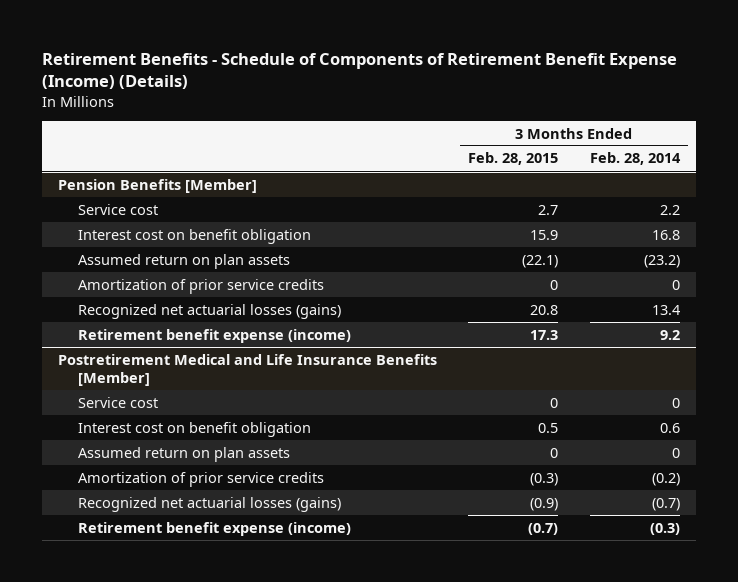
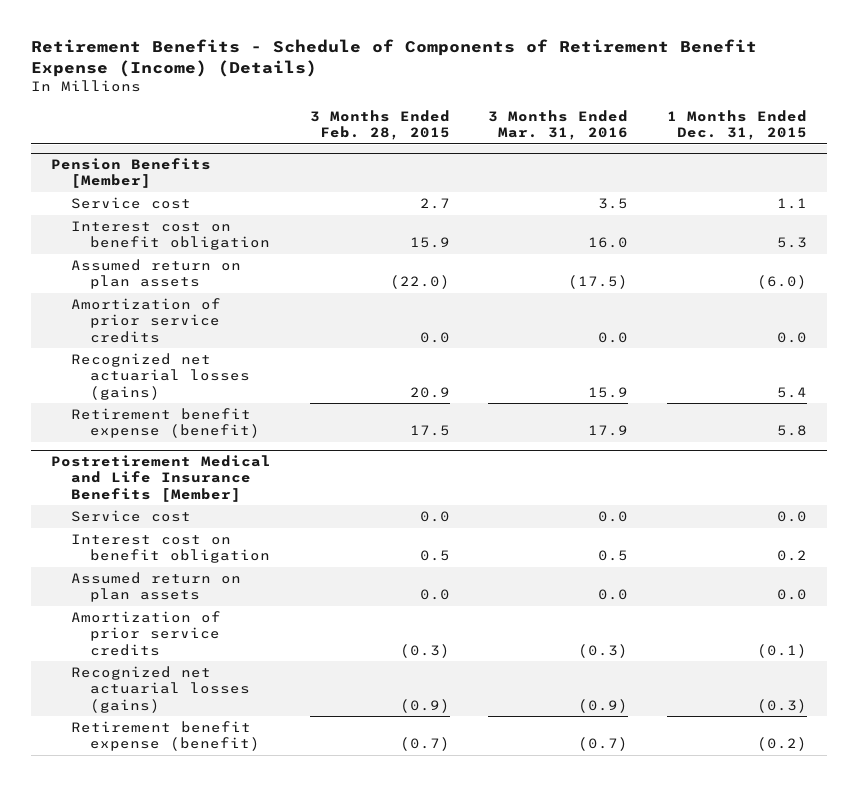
- | 3 Months Ended Feb. 28, 2015 | 3 Months Ended Feb. 28, 2014
+ | 3 Months Ended Feb. 28, 2015 | 3 Months Ended Mar. 31, 2016 | 1 Months Ended Dec. 31, 2015
@ Pension Benefits [Member]
- Assumed return on plan assets | (22.1) | (23.2)
- Amortization of prior service credits | 0 | 0
- Recognized net actuarial losses (gains) | 20.8 | 13.4
- Retirement benefit expense (income) | 17.3 | 9.2
+ Assumed return on plan assets | (22.0) | (17.5) | (6.0)
+ Amortization of prior service credits | 0.0 | 0.0 | 0.0
+ Recognized net actuarial losses (gains) | 20.9 | 15.9 | 5.4
+ Retirement benefit expense (benefit) | 17.5 | 17.9 | 5.8
@ Postretirement Medical and Life Insurance Benefits [Member]
- Service cost | 0 | 0
+ Service cost | 0.0 | 0.0 | 0.0
- Assumed return on plan assets | 0 | 0
+ Assumed return on plan assets | 0.0 | 0.0 | 0.0
- Retirement benefit expense (income) | (0.7) | (0.3)
+ Retirement benefit expense (benefit) | (0.7) | (0.7) | (0.2)

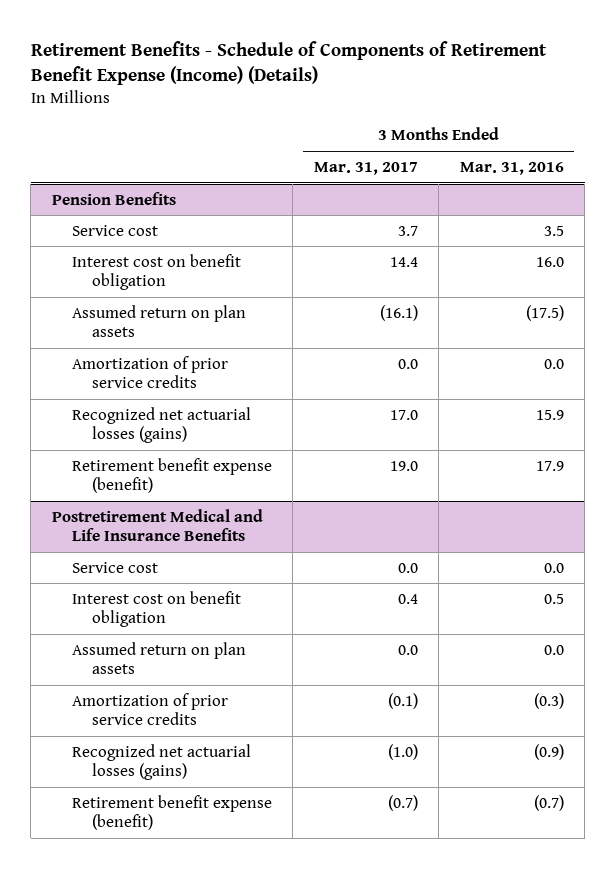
- | 3 Months Ended Feb. 28, 2015 | 3 Months Ended Mar. 31, 2016 | 1 Months Ended Dec. 31, 2015
+ | 3 Months Ended Mar. 31, 2017 | 3 Months Ended Mar. 31, 2016
- Pension Benefits [Member]
+ Pension Benefits
- Postretirement Medical and Life Insurance Benefits [Member]
+ Postretirement Medical and Life Insurance Benefits

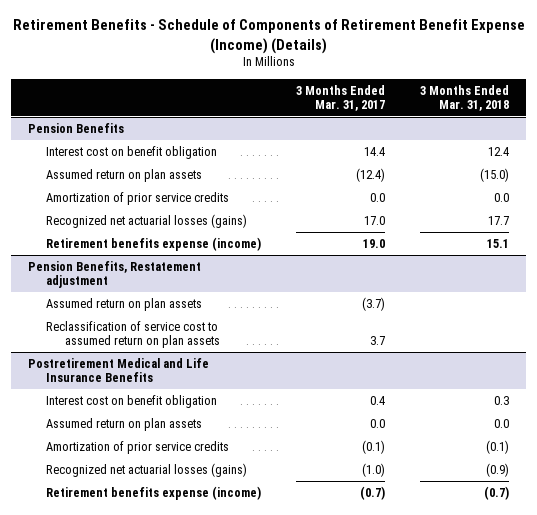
- | 3 Months Ended Mar. 31, 2017 | 3 Months Ended Mar. 31, 2016
+ | 3 Months Ended Mar. 31, 2017 | 3 Months Ended Mar. 31, 2018
@ Pension Benefits
- Service cost | 3.7 | 3.5
- Assumed return on plan assets | (16.1) | (17.5)
+ Assumed return on plan assets | (12.4) | (15.0)
- Retirement benefit expense (benefit) | 19.0 | 17.9
+ Retirement benefits expense (income) | 19.0 | 15.1
+ Pension Benefits, Restatement adjustment
+ Assumed return on plan assets | (3.7) |
+ Reclassification of service cost to assumed return on plan assets | 3.7 |
@ Postretirement Medical and Life Insurance Benefits
- Service cost | 0.0 | 0.0
- Retirement benefit expense (benefit) | (0.7) | (0.7)
+ Retirement benefits expense (income) | (0.7) | (0.7)

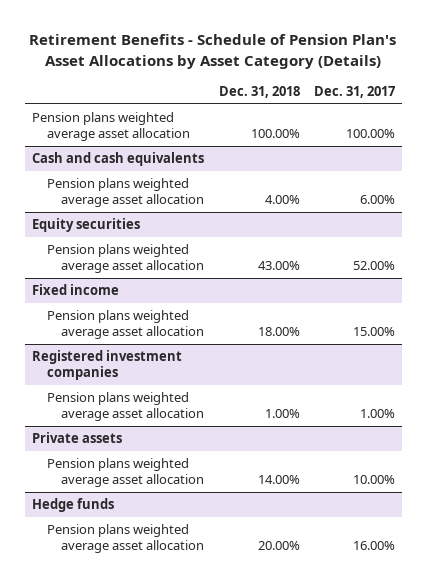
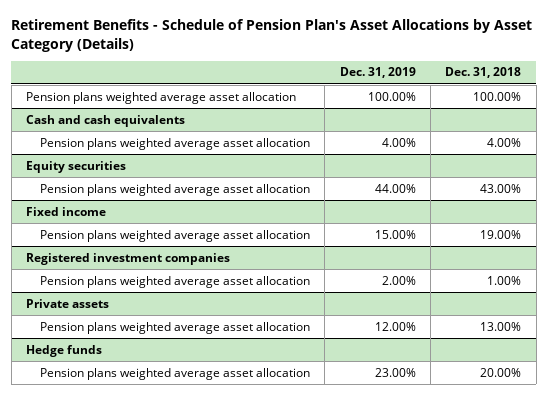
- | Dec. 31, 2018 | Dec. 31, 2017
+ | Dec. 31, 2019 | Dec. 31, 2018
@ Fixed income
- Pension plans weighted average asset allocation | 18.00% | 15.00%
+ Pension plans weighted average asset allocation | 15.00% | 19.00%
@ Private assets
- Pension plans weighted average asset allocation | 14.00% | 10.00%
+ Pension plans weighted average asset allocation | 12.00% | 13.00%

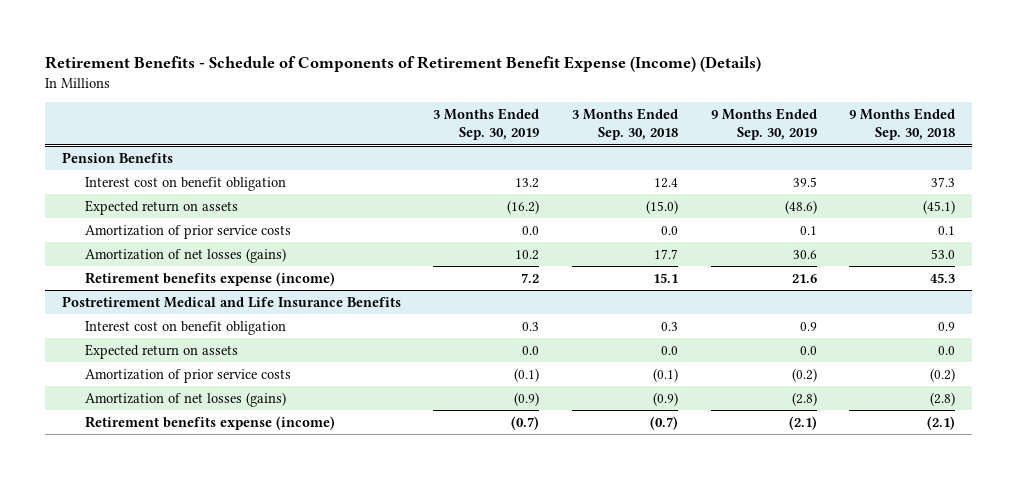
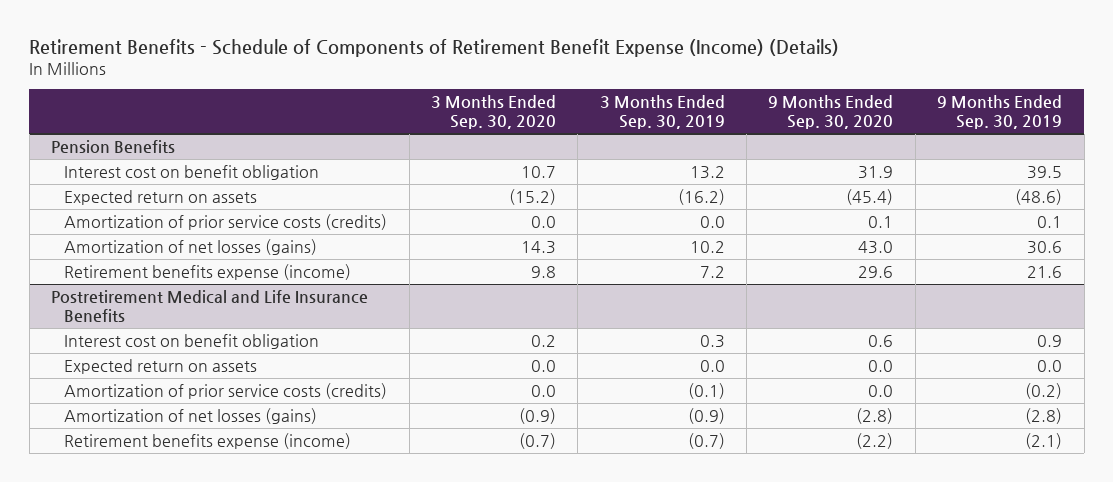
- | 3 Months Ended Sep. 30, 2019 | 3 Months Ended Sep. 30, 2018 | 9 Months Ended Sep. 30, 2019 | 9 Months Ended Sep. 30, 2018
+ | 3 Months Ended Sep. 30, 2020 | 3 Months Ended Sep. 30, 2019 | 9 Months Ended Sep. 30, 2020 | 9 Months Ended Sep. 30, 2019
@ Pension Benefits
- Amortization of prior service costs | 0.0 | 0.0 | 0.1 | 0.1
+ Amortization of prior service costs (credits) | 0.0 | 0.0 | 0.1 | 0.1
@ Postretirement Medical and Life Insurance Benefits
- Amortization of prior service costs | (0.1) | (0.1) | (0.2) | (0.2)
+ Amortization of prior service costs (credits) | 0.0 | (0.1) | 0.0 | (0.2)

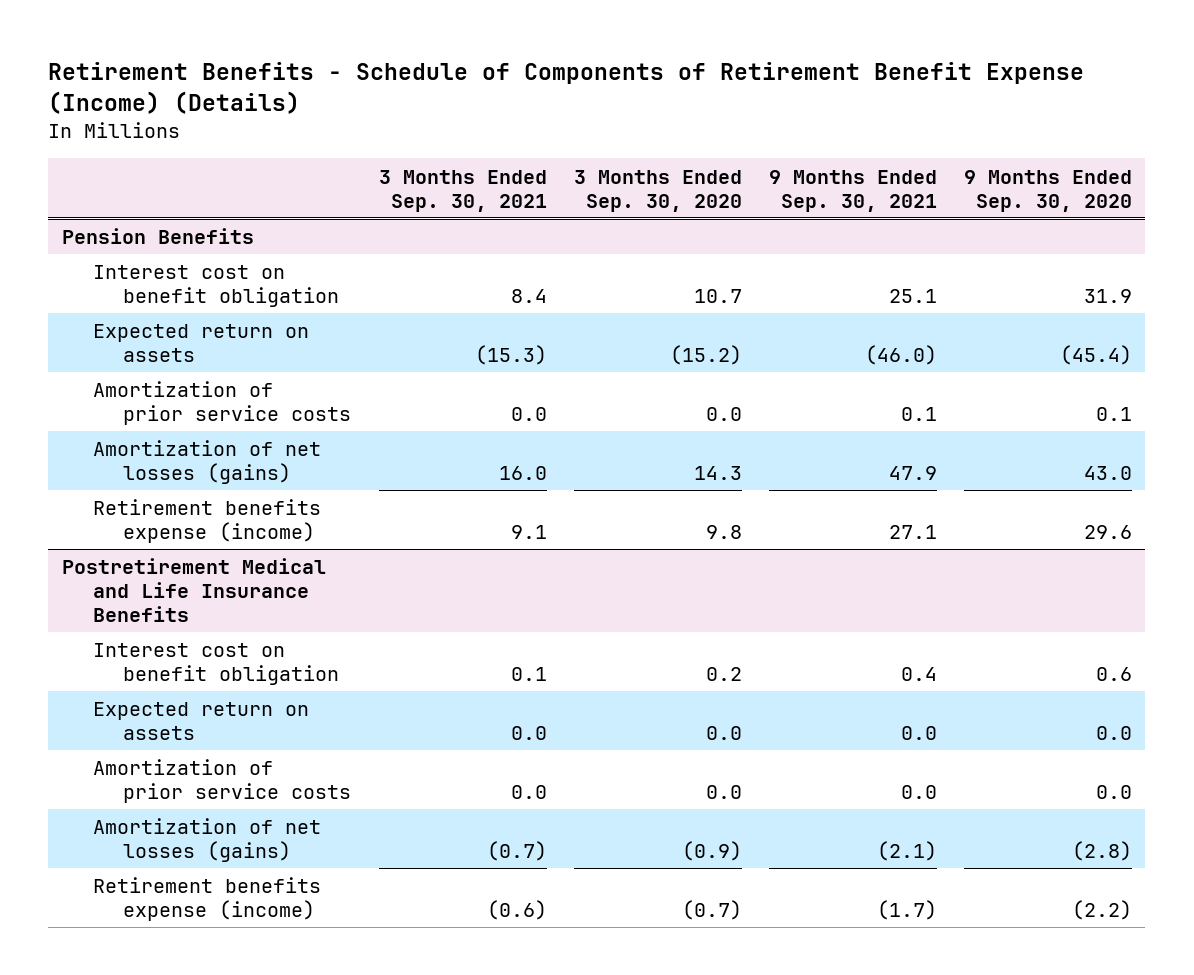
- | 3 Months Ended Sep. 30, 2020 | 3 Months Ended Sep. 30, 2019 | 9 Months Ended Sep. 30, 2020 | 9 Months Ended Sep. 30, 2019
+ | 3 Months Ended Sep. 30, 2021 | 3 Months Ended Sep. 30, 2020 | 9 Months Ended Sep. 30, 2021 | 9 Months Ended Sep. 30, 2020
@ Pension Benefits
- Amortization of prior service costs (credits) | 0.0 | 0.0 | 0.1 | 0.1
+ Amortization of prior service costs | 0.0 | 0.0 | 0.1 | 0.1
@ Postretirement Medical and Life Insurance Benefits
- Amortization of prior service costs (credits) | 0.0 | (0.1) | 0.0 | (0.2)
+ Amortization of prior service costs | 0.0 | 0.0 | 0.0 | 0.0

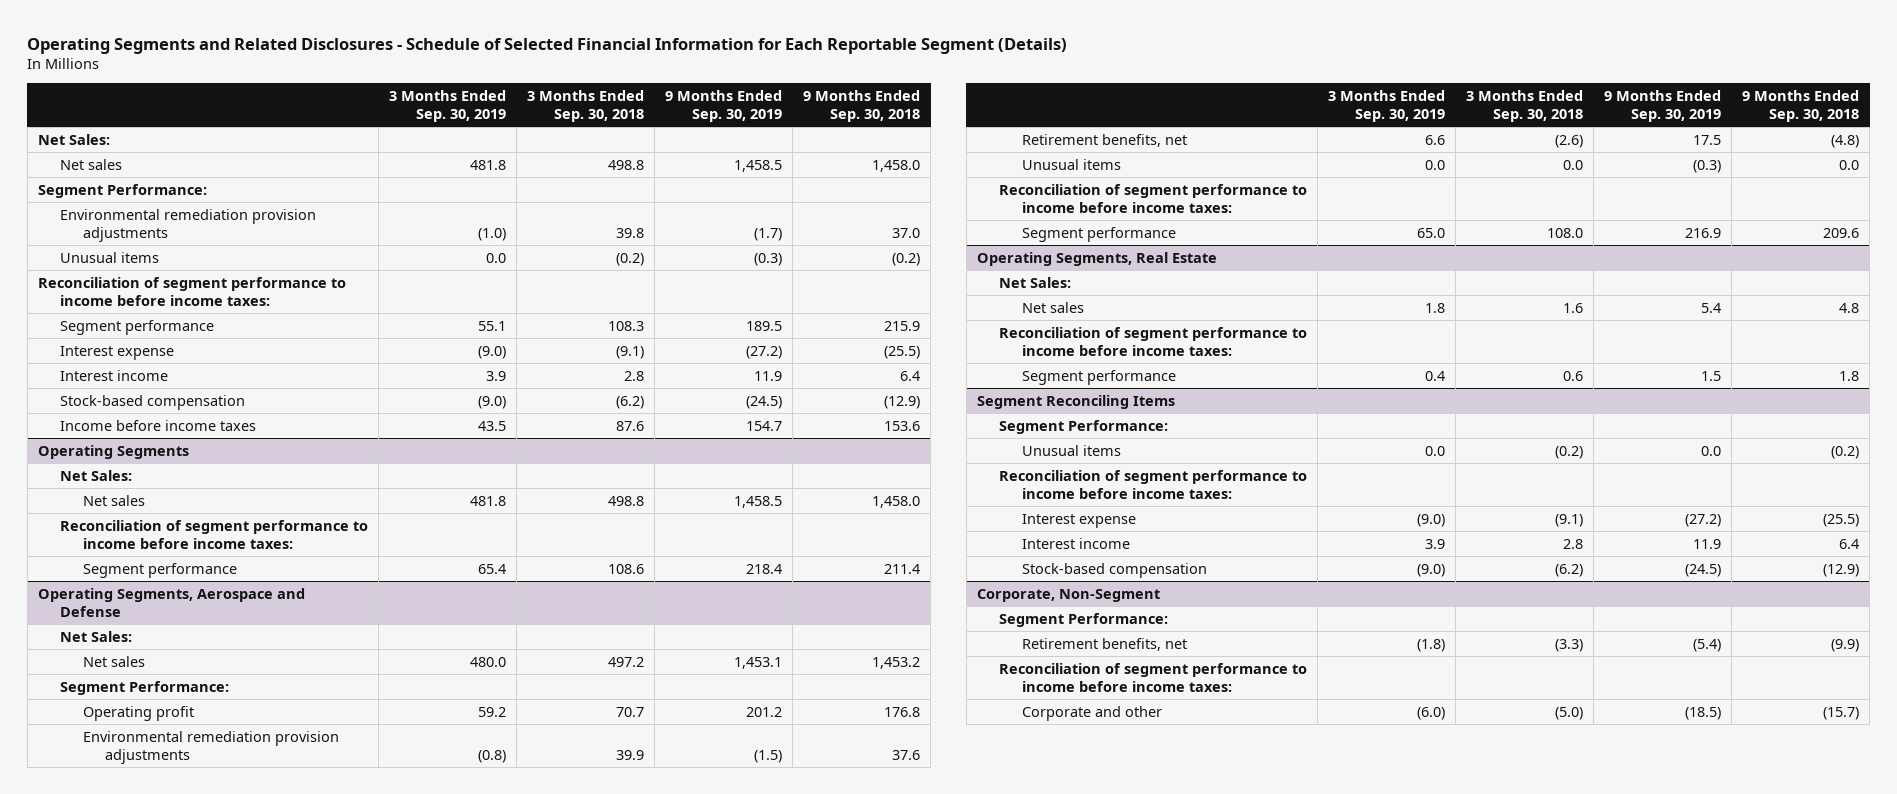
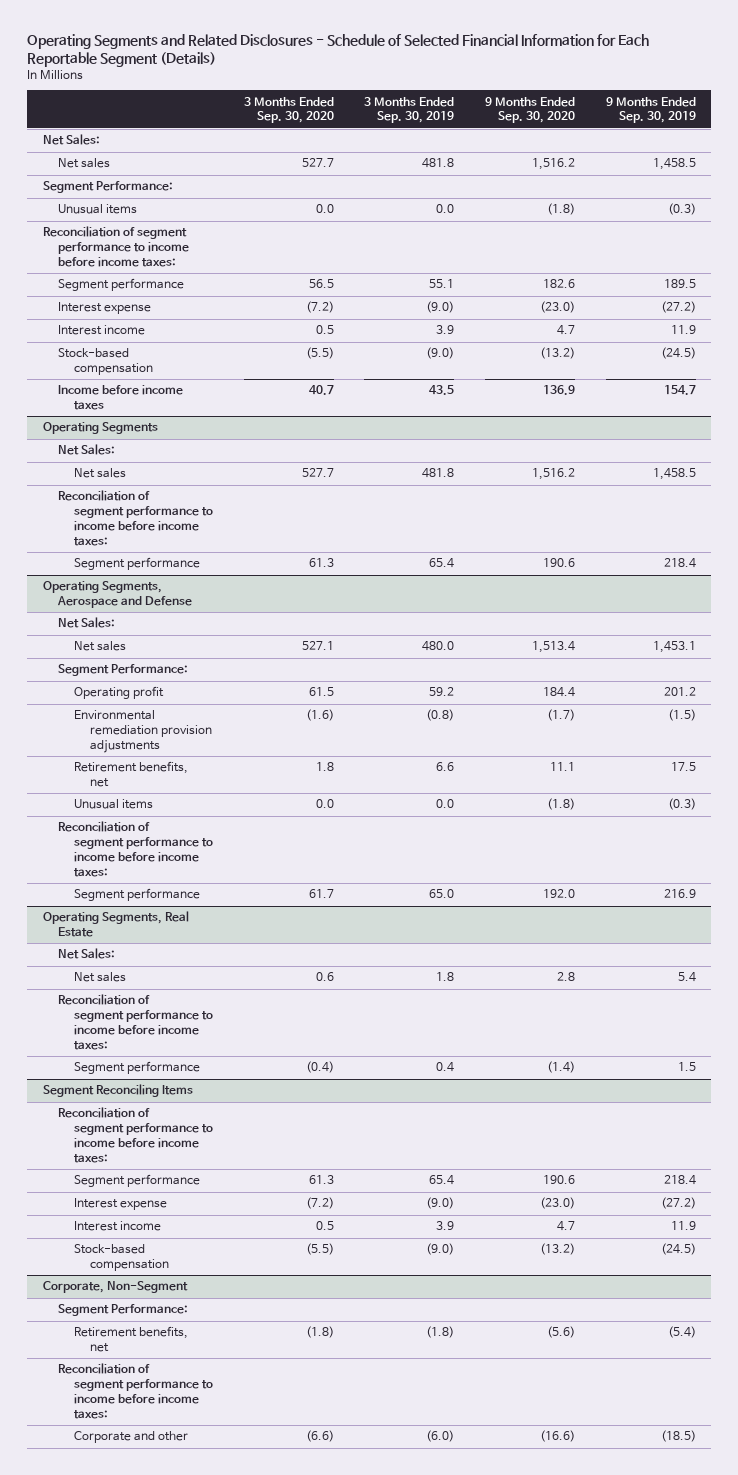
- | 3 Months Ended Sep. 30, 2019 | 3 Months Ended Sep. 30, 2018 | 9 Months Ended Sep. 30, 2019 | 9 Months Ended Sep. 30, 2018
+ | 3 Months Ended Sep. 30, 2020 | 3 Months Ended Sep. 30, 2019 | 9 Months Ended Sep. 30, 2020 | 9 Months Ended Sep. 30, 2019
- Environmental remediation provision adjustments | (1.0) | 39.8 | (1.7) | 37.0
@ Segment Reconciling Items
- Segment Performance:
- Unusual items | 0.0 | (0.2) | 0.0 | (0.2)
+ Segment performance | 61.3 | 65.4 | 190.6 | 218.4

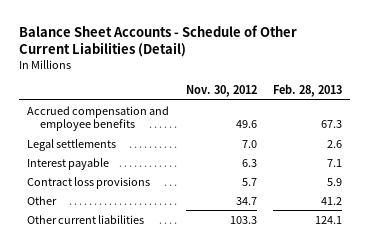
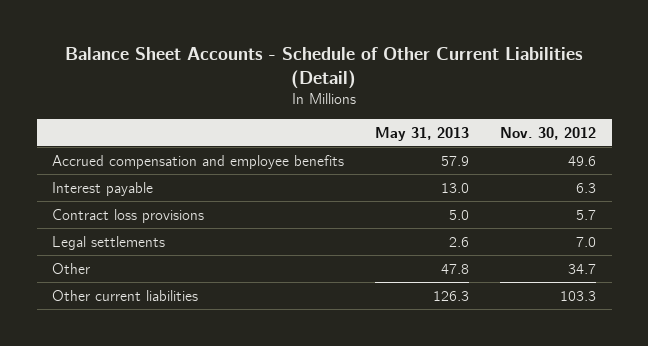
- | Nov. 30, 2012 | Feb. 28, 2013
+ | May 31, 2013 | Nov. 30, 2012
moved down: Legal settlements | 2.6 | 7.0

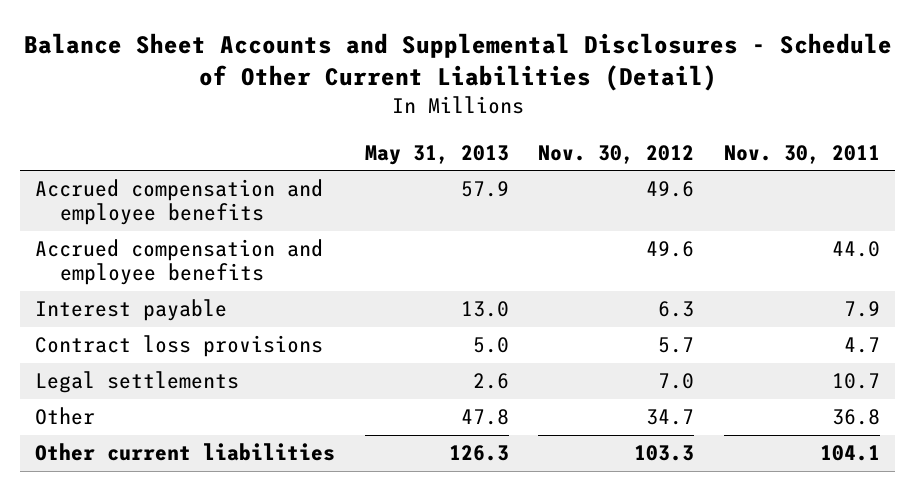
- Balance Sheet Accounts - Schedule of Other Current Liabilities (Detail)
+ Balance Sheet Accounts and Supplemental Disclosures - Schedule of Other Current Liabilities (Detail)
- | May 31, 2013 | Nov. 30, 2012
+ | May 31, 2013 | Nov. 30, 2012 | Nov. 30, 2011
+ Accrued compensation and employee benefits | | 49.6 | 44.0

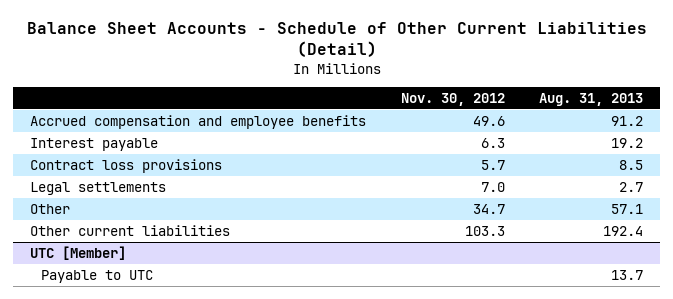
- Balance Sheet Accounts and Supplemental Disclosures - Schedule of Other Current Liabilities (Detail)
+ Balance Sheet Accounts - Schedule of Other Current Liabilities (Detail)
- | May 31, 2013 | Nov. 30, 2012 | Nov. 30, 2011
+ | Nov. 30, 2012 | Aug. 31, 2013
- Accrued compensation and employee benefits | | 49.6 | 44.0
+ UTC [Member]
+ Payable to UTC | | 13.7

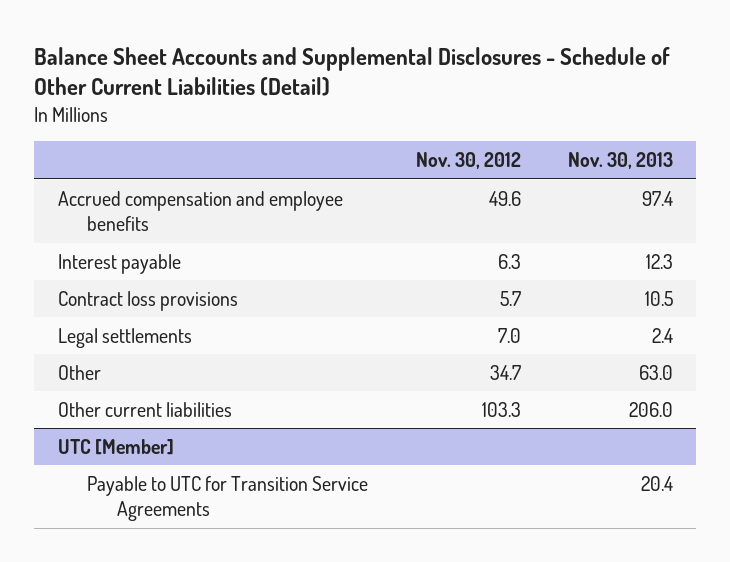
- Balance Sheet Accounts - Schedule of Other Current Liabilities (Detail)
+ Balance Sheet Accounts and Supplemental Disclosures - Schedule of Other Current Liabilities (Detail)
- | Nov. 30, 2012 | Aug. 31, 2013
+ | Nov. 30, 2012 | Nov. 30, 2013
@ UTC [Member]
- Payable to UTC | | 13.7
+ Payable to UTC for Transition Service Agreements | | 20.4

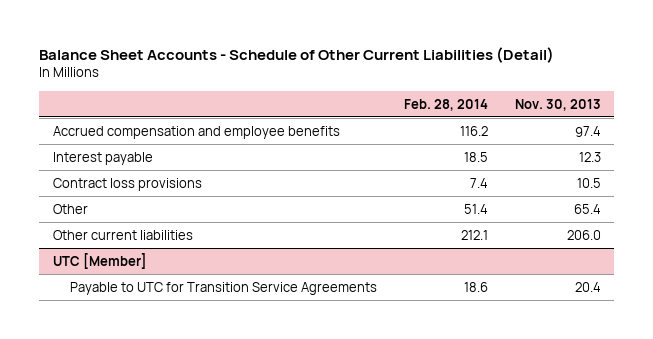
- Balance Sheet Accounts and Supplemental Disclosures - Schedule of Other Current Liabilities (Detail)
+ Balance Sheet Accounts - Schedule of Other Current Liabilities (Detail)
- | Nov. 30, 2012 | Nov. 30, 2013
+ | Feb. 28, 2014 | Nov. 30, 2013
- Legal settlements | 7.0 | 2.4
- Other | 34.7 | 63.0
+ Other | 51.4 | 65.4

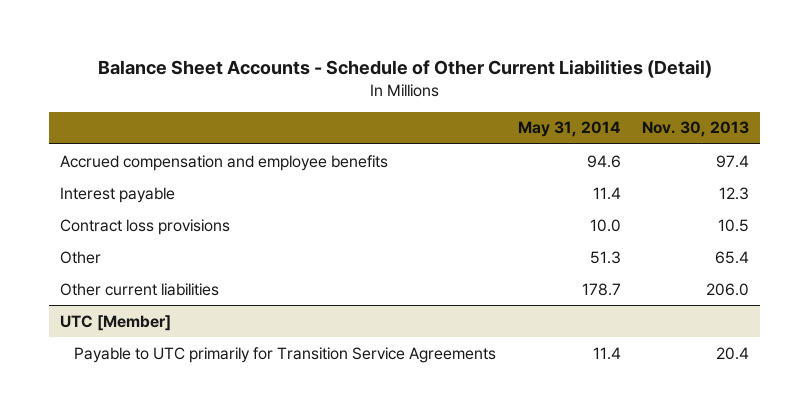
- | Feb. 28, 2014 | Nov. 30, 2013
+ | May 31, 2014 | Nov. 30, 2013
@ UTC [Member]
- Payable to UTC for Transition Service Agreements | 18.6 | 20.4
+ Payable to UTC primarily for Transition Service Agreements | 11.4 | 20.4

